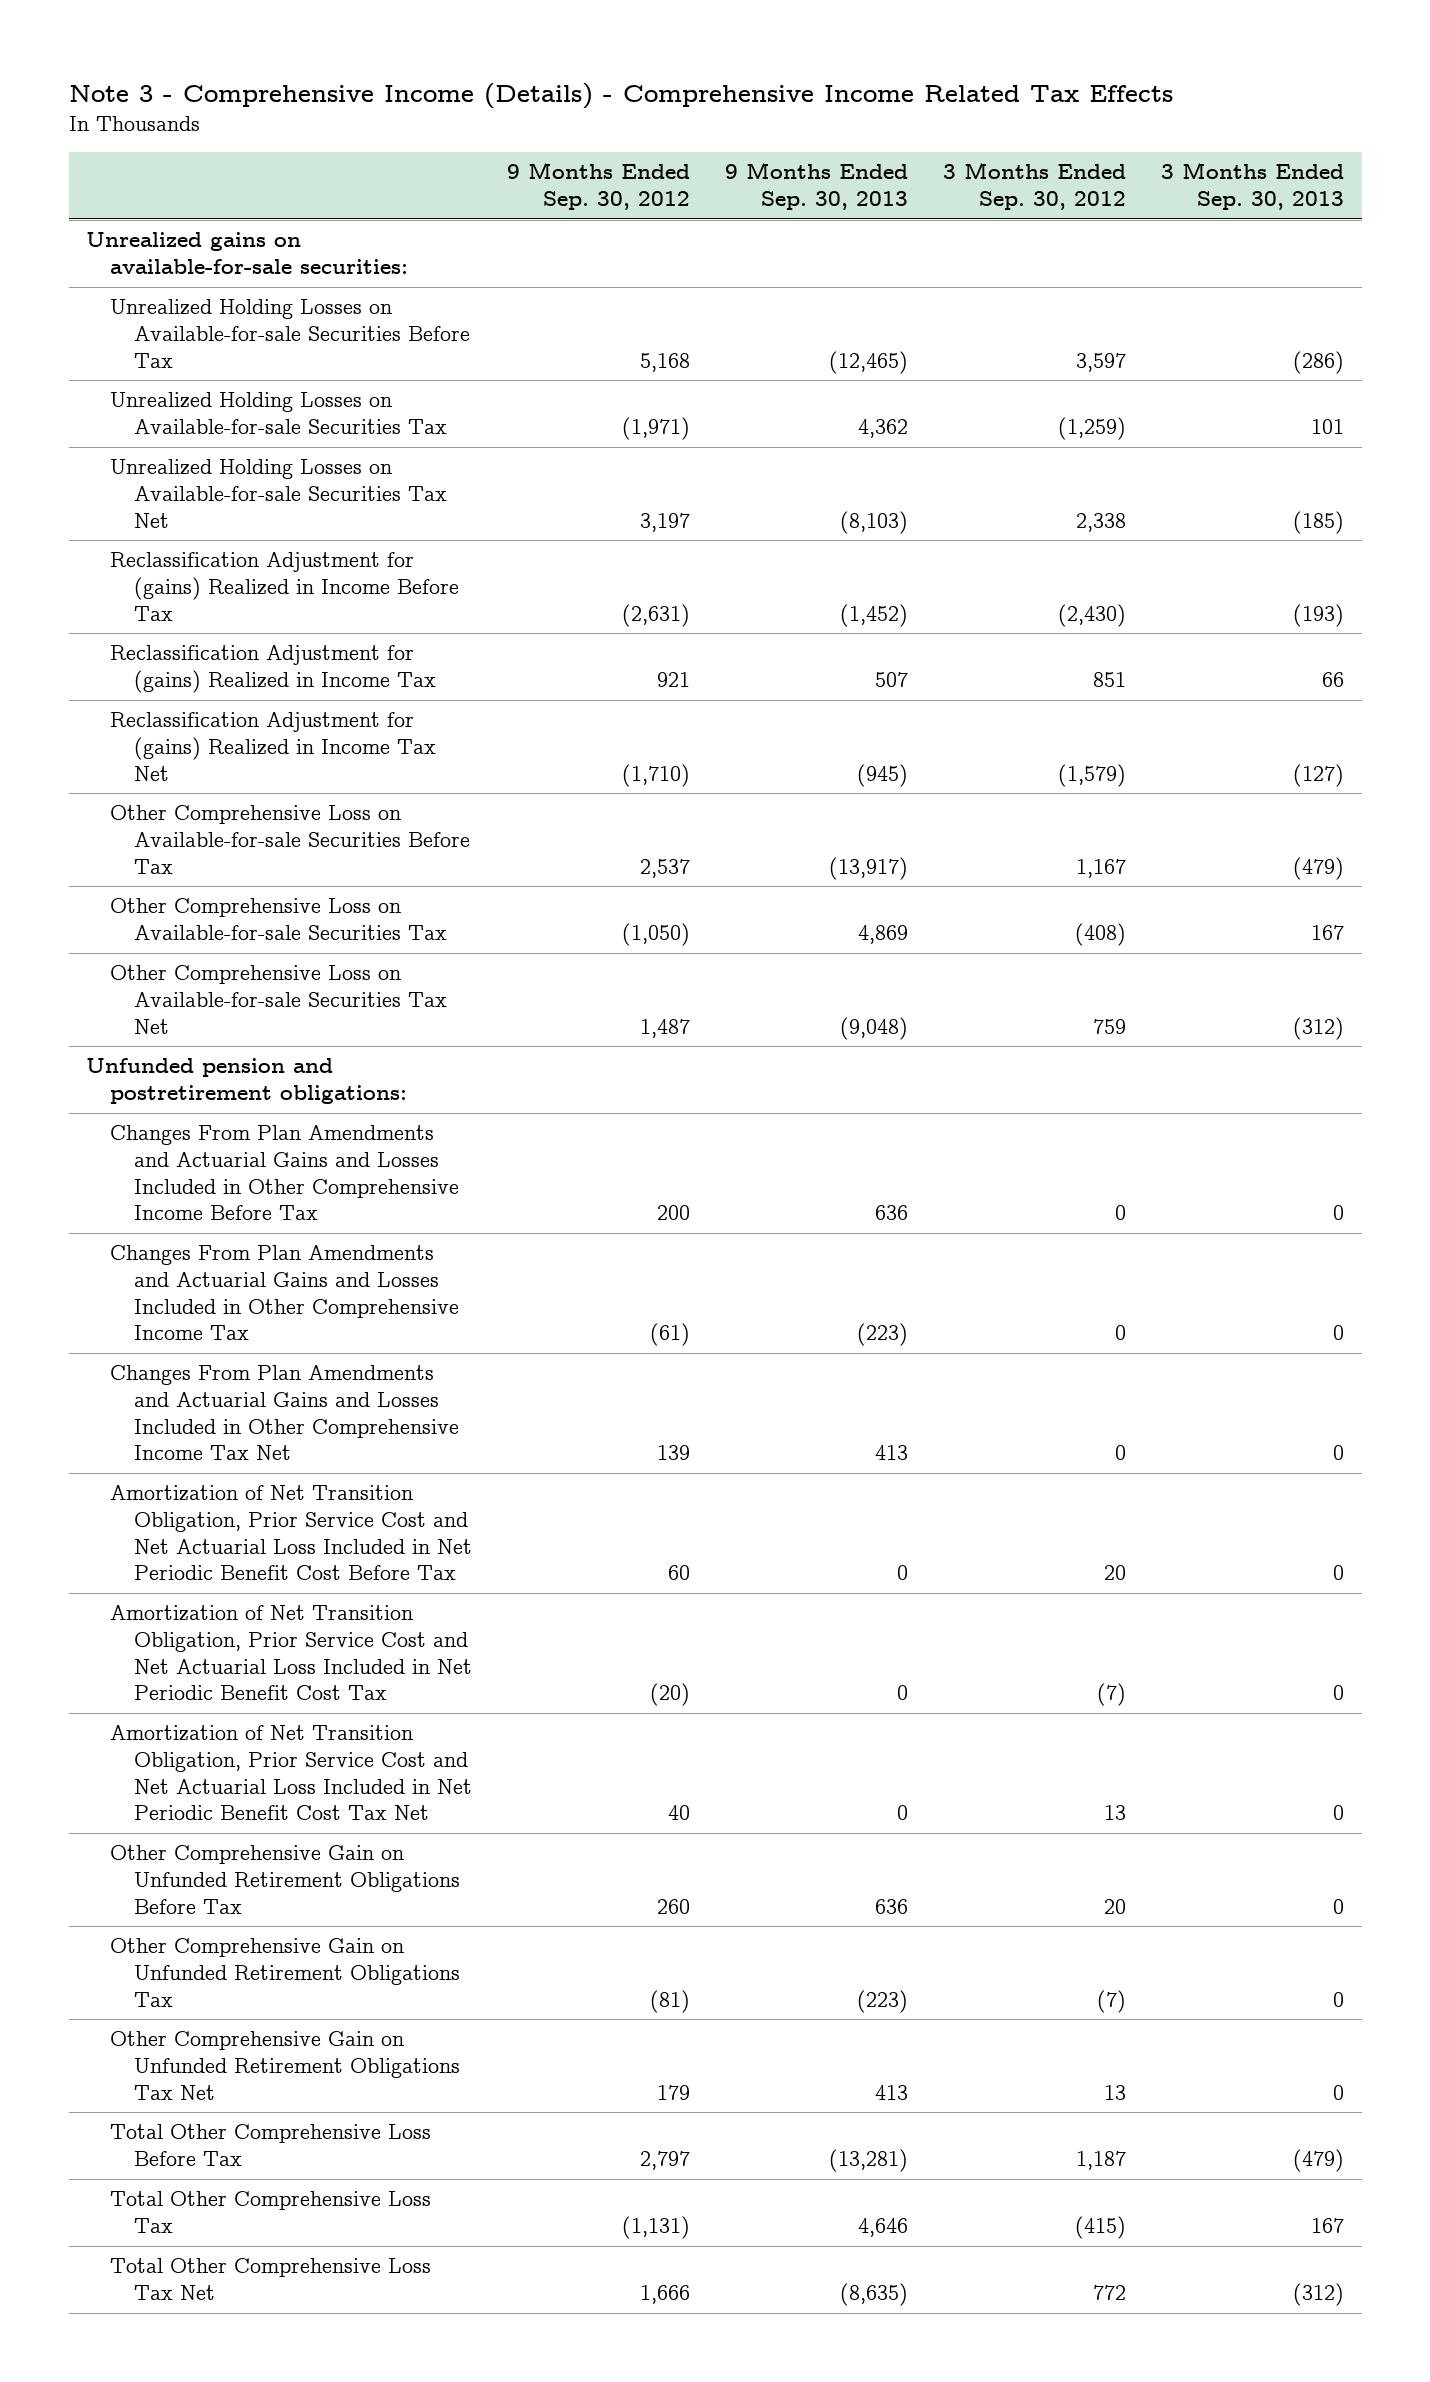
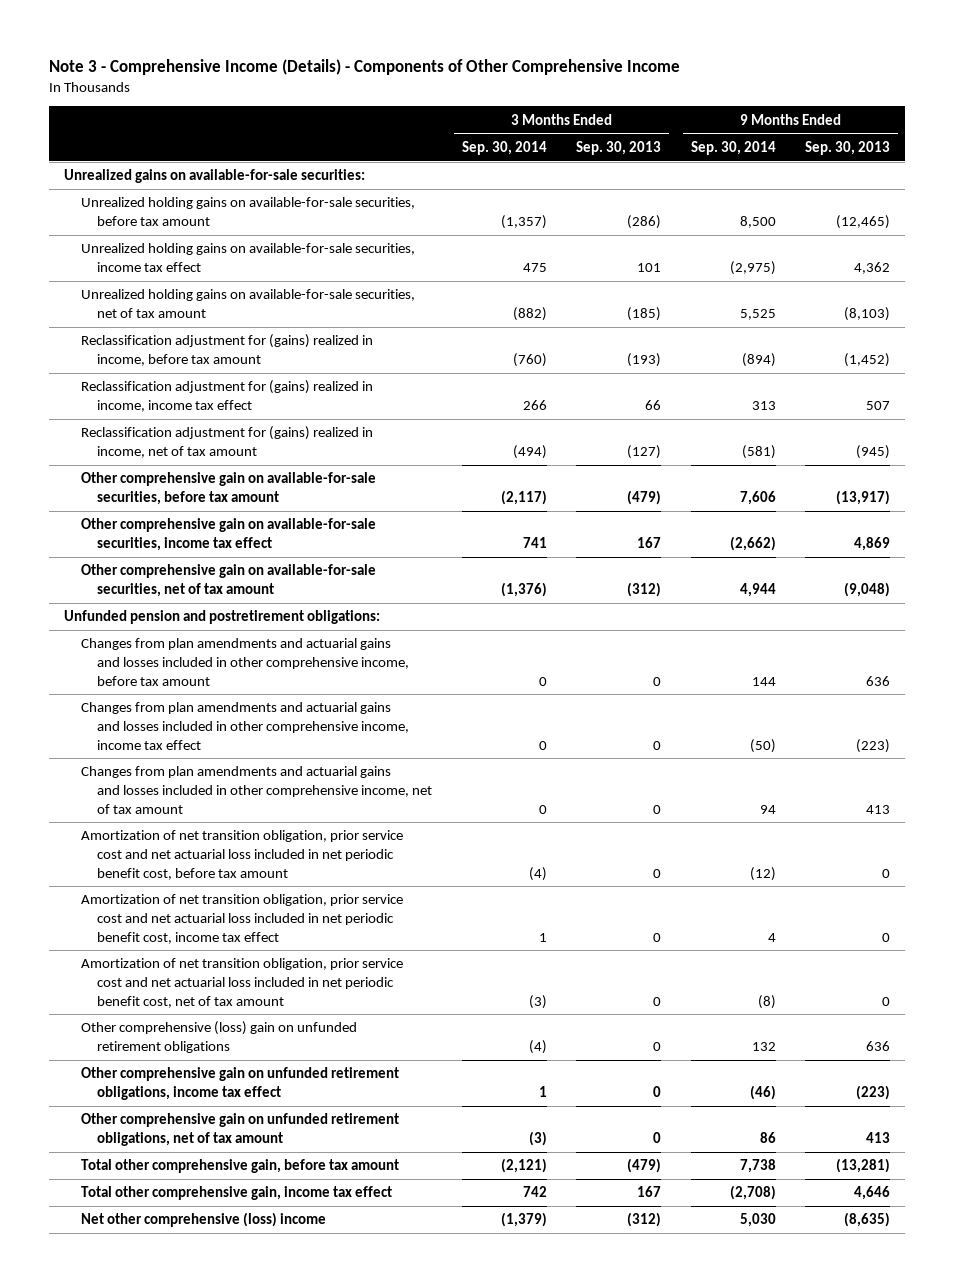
- Note 3 - Comprehensive Income (Details) - Comprehensive Income Related Tax Effects
+ Note 3 - Comprehensive Income (Details) - Components of Other Comprehensive Income
- | 9 Months Ended Sep. 30, 2012 | 9 Months Ended Sep. 30, 2013 | 3 Months Ended Sep. 30, 2012 | 3 Months Ended Sep. 30, 2013
+ | 3 Months Ended Sep. 30, 2014 | 3 Months Ended Sep. 30, 2013 | 9 Months Ended Sep. 30, 2014 | 9 Months Ended Sep. 30, 2013
- Unrealized Holding Losses on Available-for-sale Securities Before Tax | 5,168 | (12,465) | 3,597 | (286)
- Unrealized Holding Losses on Available-for-sale Securities Tax | (1,971) | 4,362 | (1,259) | 101
- Unrealized Holding Losses on Available-for-sale Securities Tax Net | 3,197 | (8,103) | 2,338 | (185)
- Reclassification Adjustment for (gains) Realized in Income Before Tax | (2,631) | (1,452) | (2,430) | (193)
- Reclassification Adjustment for (gains) Realized in Income Tax | 921 | 507 | 851 | 66
- Reclassification Adjustment for (gains) Realized in Income Tax Net | (1,710) | (945) | (1,579) | (127)
- Other Comprehensive Loss on Available-for-sale Securities Before Tax | 2,537 | (13,917) | 1,167 | (479)
- Other Comprehensive Loss on Available-for-sale Securities Tax | (1,050) | 4,869 | (408) | 167
- Other Comprehensive Loss on Available-for-sale Securities Tax Net | 1,487 | (9,048) | 759 | (312)
+ Unrealized holding gains on available-for-sale securities, before tax amount | (1,357) | (286) | 8,500 | (12,465)
+ Unrealized holding gains on available-for-sale securities, income tax effect | 475 | 101 | (2,975) | 4,362
+ Unrealized holding gains on available-for-sale securities, net of tax amount | (882) | (185) | 5,525 | (8,103)
+ Reclassification adjustment for (gains) realized in income, before tax amount | (760) | (193) | (894) | (1,452)
+ Reclassification adjustment for (gains) realized in income, income tax effect | 266 | 66 | 313 | 507
+ Reclassification adjustment for (gains) realized in income, net of tax amount | (494) | (127) | (581) | (945)
+ Other comprehensive gain on available-for-sale securities, before tax amount | (2,117) | (479) | 7,606 | (13,917)
+ Other comprehensive gain on available-for-sale securities, income tax effect | 741 | 167 | (2,662) | 4,869
+ Other comprehensive gain on available-for-sale securities, net of tax amount | (1,376) | (312) | 4,944 | (9,048)
- Changes From Plan Amendments and Actuarial Gains and Losses Included in Other Comprehensive Income Before Tax | 200 | 636 | 0 | 0
- Changes From Plan Amendments and Actuarial Gains and Losses Included in Other Comprehensive Income Tax | (61) | (223) | 0 | 0
- Changes From Plan Amendments and Actuarial Gains and Losses Included in Other Comprehensive Income Tax Net | 139 | 413 | 0 | 0
- Amortization of Net Transition Obligation, Prior Service Cost and Net Actuarial Loss Included in Net Periodic Benefit Cost Before Tax | 60 | 0 | 20 | 0
- Amortization of Net Transition Obligation, Prior Service Cost and Net Actuarial Loss Included in Net Periodic Benefit Cost Tax | (20) | 0 | (7) | 0
- Amortization of Net Transition Obligation, Prior Service Cost and Net Actuarial Loss Included in Net Periodic Benefit Cost Tax Net | 40 | 0 | 13 | 0
- Other Comprehensive Gain on Unfunded Retirement Obligations Before Tax | 260 | 636 | 20 | 0
- Other Comprehensive Gain on Unfunded Retirement Obligations Tax | (81) | (223) | (7) | 0
- Other Comprehensive Gain on Unfunded Retirement Obligations Tax Net | 179 | 413 | 13 | 0
- Total Other Comprehensive Loss Before Tax | 2,797 | (13,281) | 1,187 | (479)
- Total Other Comprehensive Loss Tax | (1,131) | 4,646 | (415) | 167
- Total Other Comprehensive Loss Tax Net | 1,666 | (8,635) | 772 | (312)
+ Changes from plan amendments and actuarial gains and losses included in other comprehensive income, before tax amount | 0 | 0 | 144 | 636
+ Changes from plan amendments and actuarial gains and losses included in other comprehensive income, income tax effect | 0 | 0 | (50) | (223)
+ Changes from plan amendments and actuarial gains and losses included in other comprehensive income, net of tax amount | 0 | 0 | 94 | 413
+ Amortization of net transition obligation, prior service cost and net actuarial loss included in net periodic benefit cost, before tax amount | (4) | 0 | (12) | 0
+ Amortization of net transition obligation, prior service cost and net actuarial loss included in net periodic benefit cost, income tax effect | 1 | 0 | 4 | 0
+ Amortization of net transition obligation, prior service cost and net actuarial loss included in net periodic benefit cost, net of tax amount | (3) | 0 | (8) | 0
+ Other comprehensive (loss) gain on unfunded retirement obligations | (4) | 0 | 132 | 636
+ Other comprehensive gain on unfunded retirement obligations, income tax effect | 1 | 0 | (46) | (223)
+ Other comprehensive gain on unfunded retirement obligations, net of tax amount | (3) | 0 | 86 | 413
+ Total other comprehensive gain, before tax amount | (2,121) | (479) | 7,738 | (13,281)
+ Total other comprehensive gain, income tax effect | 742 | 167 | (2,708) | 4,646
+ Net other comprehensive (loss) income | (1,379) | (312) | 5,030 | (8,635)

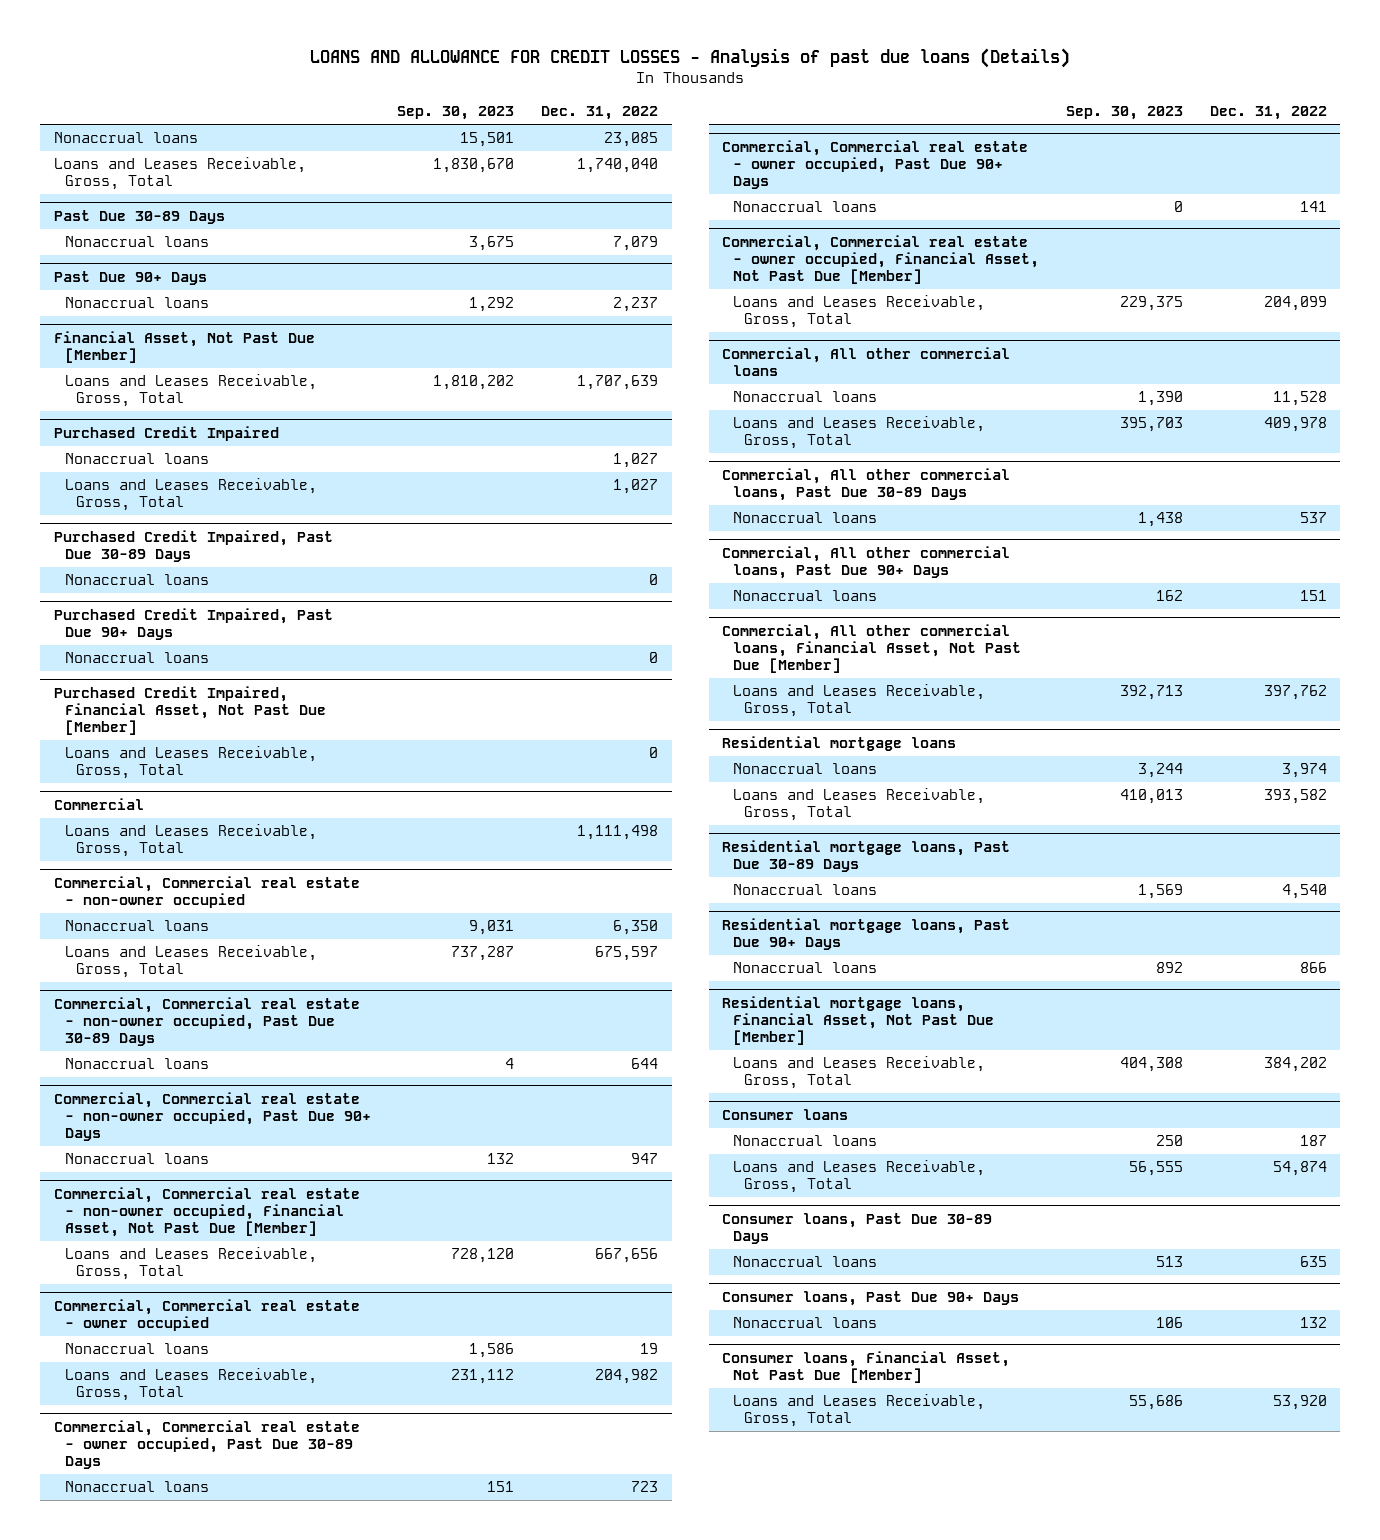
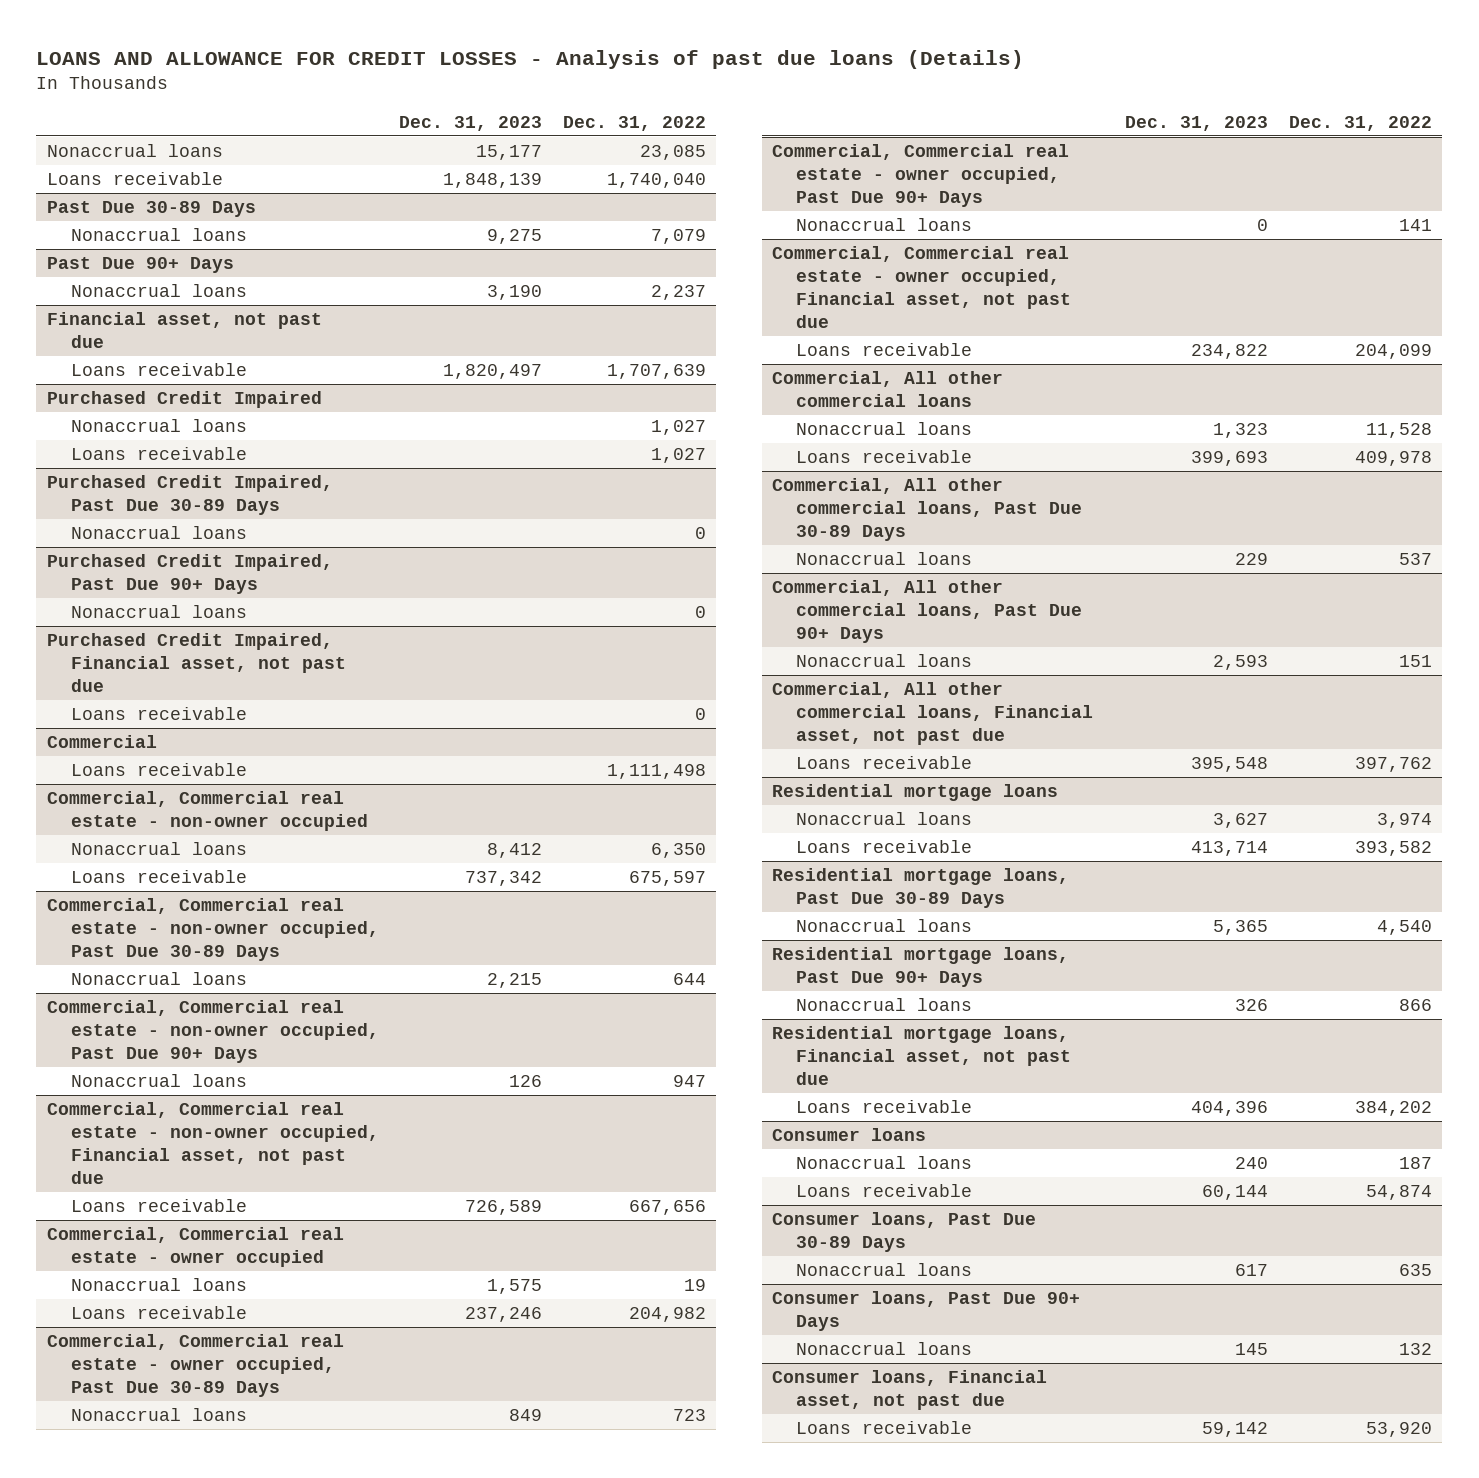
- | Sep. 30, 2023 | Dec. 31, 2022
+ | Dec. 31, 2023 | Dec. 31, 2022
- Loans and Leases Receivable, Gross, Total | 1,830,670 | 1,740,040
+ Loans receivable | 1,848,139 | 1,740,040
- Financial Asset, Not Past Due [Member]
- Loans and Leases Receivable, Gross, Total | 1,810,202 | 1,707,639
+ Financial asset, not past due
+ Loans receivable | 1,820,497 | 1,707,639
@ Purchased Credit Impaired
- Loans and Leases Receivable, Gross, Total | | 1,027
+ Loans receivable | | 1,027
- Purchased Credit Impaired, Financial Asset, Not Past Due [Member]
- Loans and Leases Receivable, Gross, Total | | 0
+ Purchased Credit Impaired, Financial asset, not past due
+ Loans receivable | | 0
@ Commercial
- Loans and Leases Receivable, Gross, Total | | 1,111,498
+ Loans receivable | | 1,111,498
@ Commercial, Commercial real estate - non-owner occupied
- Loans and Leases Receivable, Gross, Total | 737,287 | 675,597
+ Loans receivable | 737,342 | 675,597
- Commercial, Commercial real estate - non-owner occupied, Financial Asset, Not Past Due [Member]
- Loans and Leases Receivable, Gross, Total | 728,120 | 667,656
+ Commercial, Commercial real estate - non-owner occupied, Financial asset, not past due
+ Loans receivable | 726,589 | 667,656
@ Commercial, Commercial real estate - owner occupied
- Loans and Leases Receivable, Gross, Total | 231,112 | 204,982
+ Loans receivable | 237,246 | 204,982
- Commercial, Commercial real estate - owner occupied, Financial Asset, Not Past Due [Member]
- Loans and Leases Receivable, Gross, Total | 229,375 | 204,099
+ Commercial, Commercial real estate - owner occupied, Financial asset, not past due
+ Loans receivable | 234,822 | 204,099
@ Commercial, All other commercial loans
- Loans and Leases Receivable, Gross, Total | 395,703 | 409,978
+ Loans receivable | 399,693 | 409,978
- Commercial, All other commercial loans, Financial Asset, Not Past Due [Member]
- Loans and Leases Receivable, Gross, Total | 392,713 | 397,762
+ Commercial, All other commercial loans, Financial asset, not past due
+ Loans receivable | 395,548 | 397,762
@ Residential mortgage loans
- Loans and Leases Receivable, Gross, Total | 410,013 | 393,582
+ Loans receivable | 413,714 | 393,582
- Residential mortgage loans, Financial Asset, Not Past Due [Member]
- Loans and Leases Receivable, Gross, Total | 404,308 | 384,202
+ Residential mortgage loans, Financial asset, not past due
+ Loans receivable | 404,396 | 384,202
@ Consumer loans
- Loans and Leases Receivable, Gross, Total | 56,555 | 54,874
+ Loans receivable | 60,144 | 54,874
- Consumer loans, Financial Asset, Not Past Due [Member]
- Loans and Leases Receivable, Gross, Total | 55,686 | 53,920
+ Consumer loans, Financial asset, not past due
+ Loans receivable | 59,142 | 53,920

